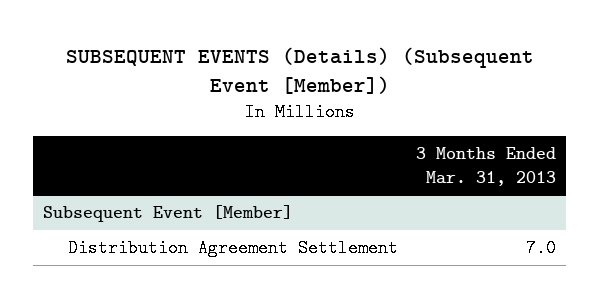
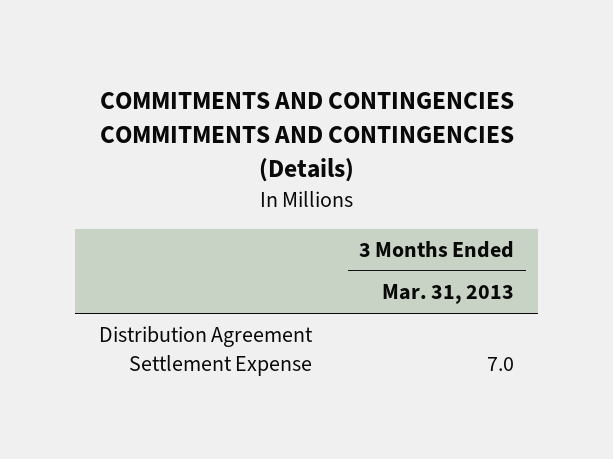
- SUBSEQUENT EVENTS (Details) (Subsequent Event [Member])
+ COMMITMENTS AND CONTINGENCIES COMMITMENTS AND CONTINGENCIES (Details)
- Subsequent Event [Member]
- Distribution Agreement Settlement | 7.0
+ Distribution Agreement Settlement Expense | 7.0

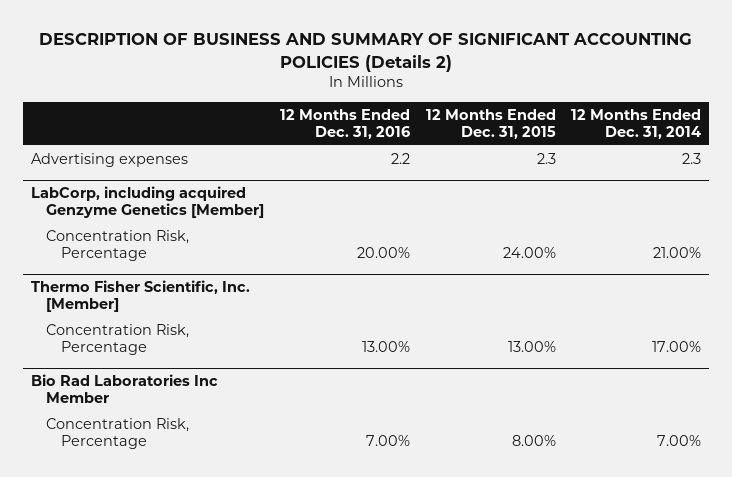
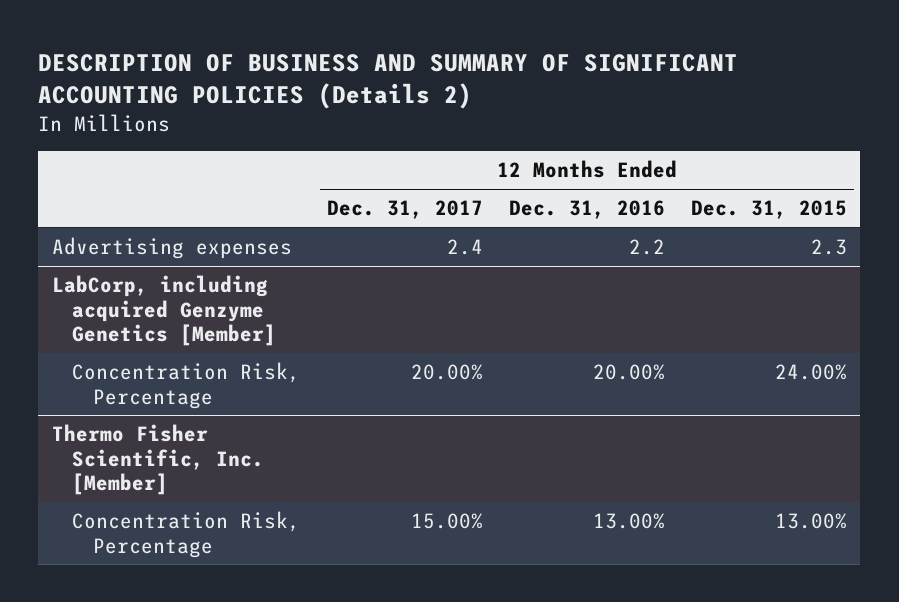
- | 12 Months Ended Dec. 31, 2016 | 12 Months Ended Dec. 31, 2015 | 12 Months Ended Dec. 31, 2014
+ | 12 Months Ended Dec. 31, 2017 | 12 Months Ended Dec. 31, 2016 | 12 Months Ended Dec. 31, 2015
- Bio Rad Laboratories Inc Member
- Concentration Risk, Percentage | 7.00% | 8.00% | 7.00%

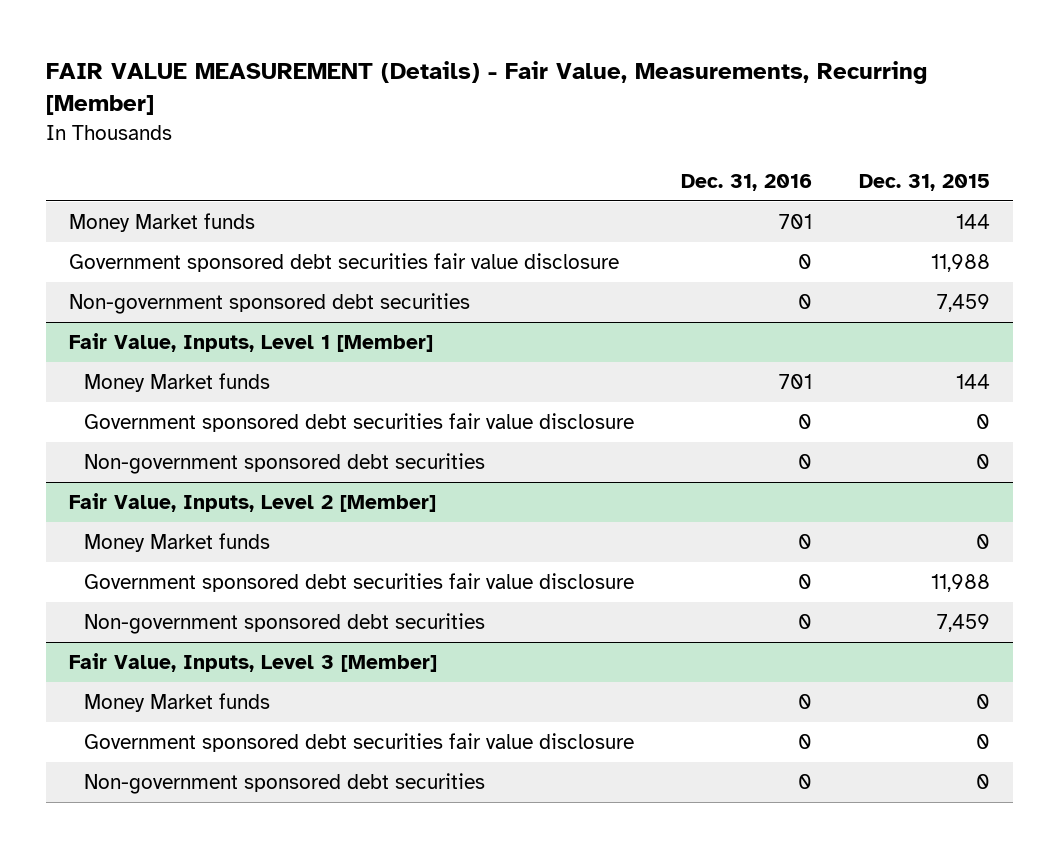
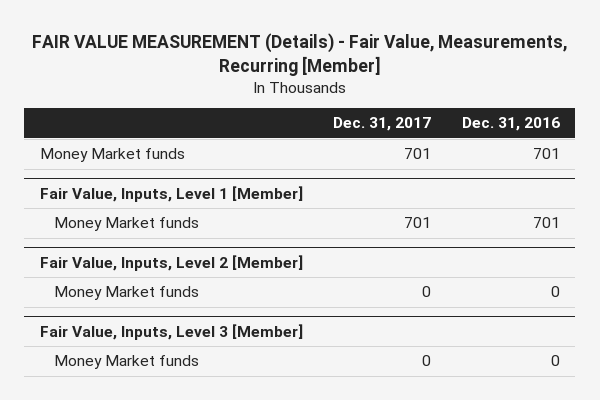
- | Dec. 31, 2016 | Dec. 31, 2015
+ | Dec. 31, 2017 | Dec. 31, 2016
- Government sponsored debt securities fair value disclosure | 0 | 11,988
- Non-government sponsored debt securities | 0 | 7,459
@ Fair Value, Inputs, Level 1 [Member]
- Government sponsored debt securities fair value disclosure | 0 | 0
- Non-government sponsored debt securities | 0 | 0
@ Fair Value, Inputs, Level 2 [Member]
- Government sponsored debt securities fair value disclosure | 0 | 11,988
- Non-government sponsored debt securities | 0 | 7,459
@ Fair Value, Inputs, Level 3 [Member]
- Government sponsored debt securities fair value disclosure | 0 | 0
- Non-government sponsored debt securities | 0 | 0

